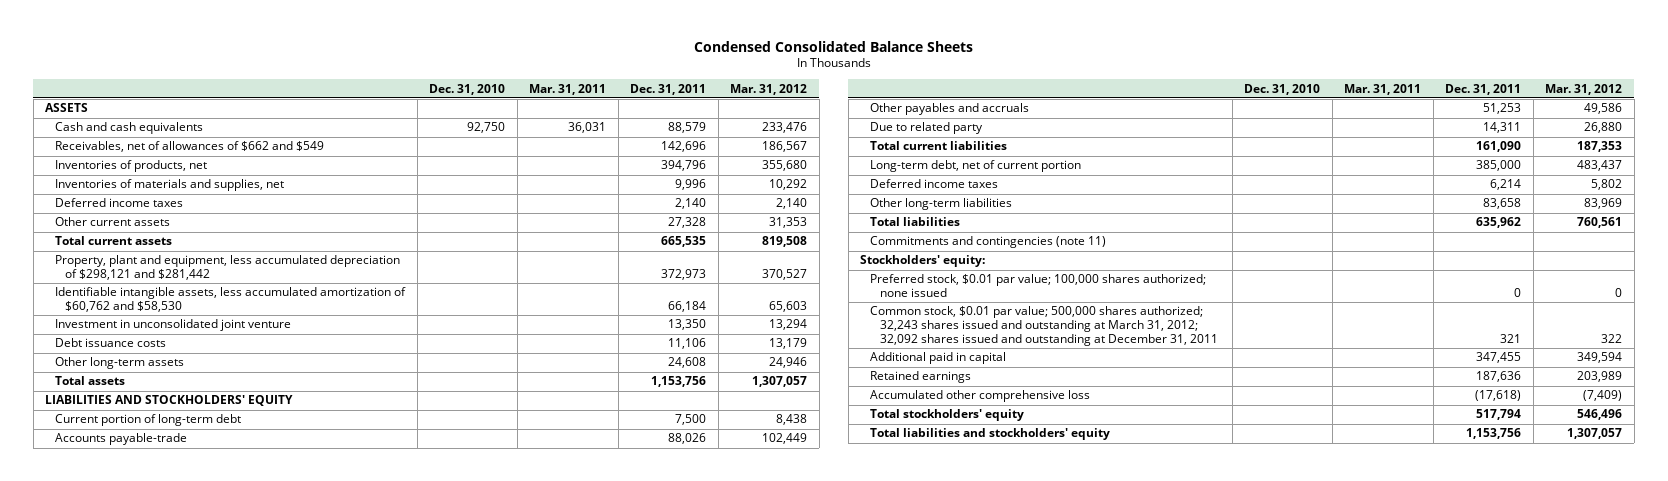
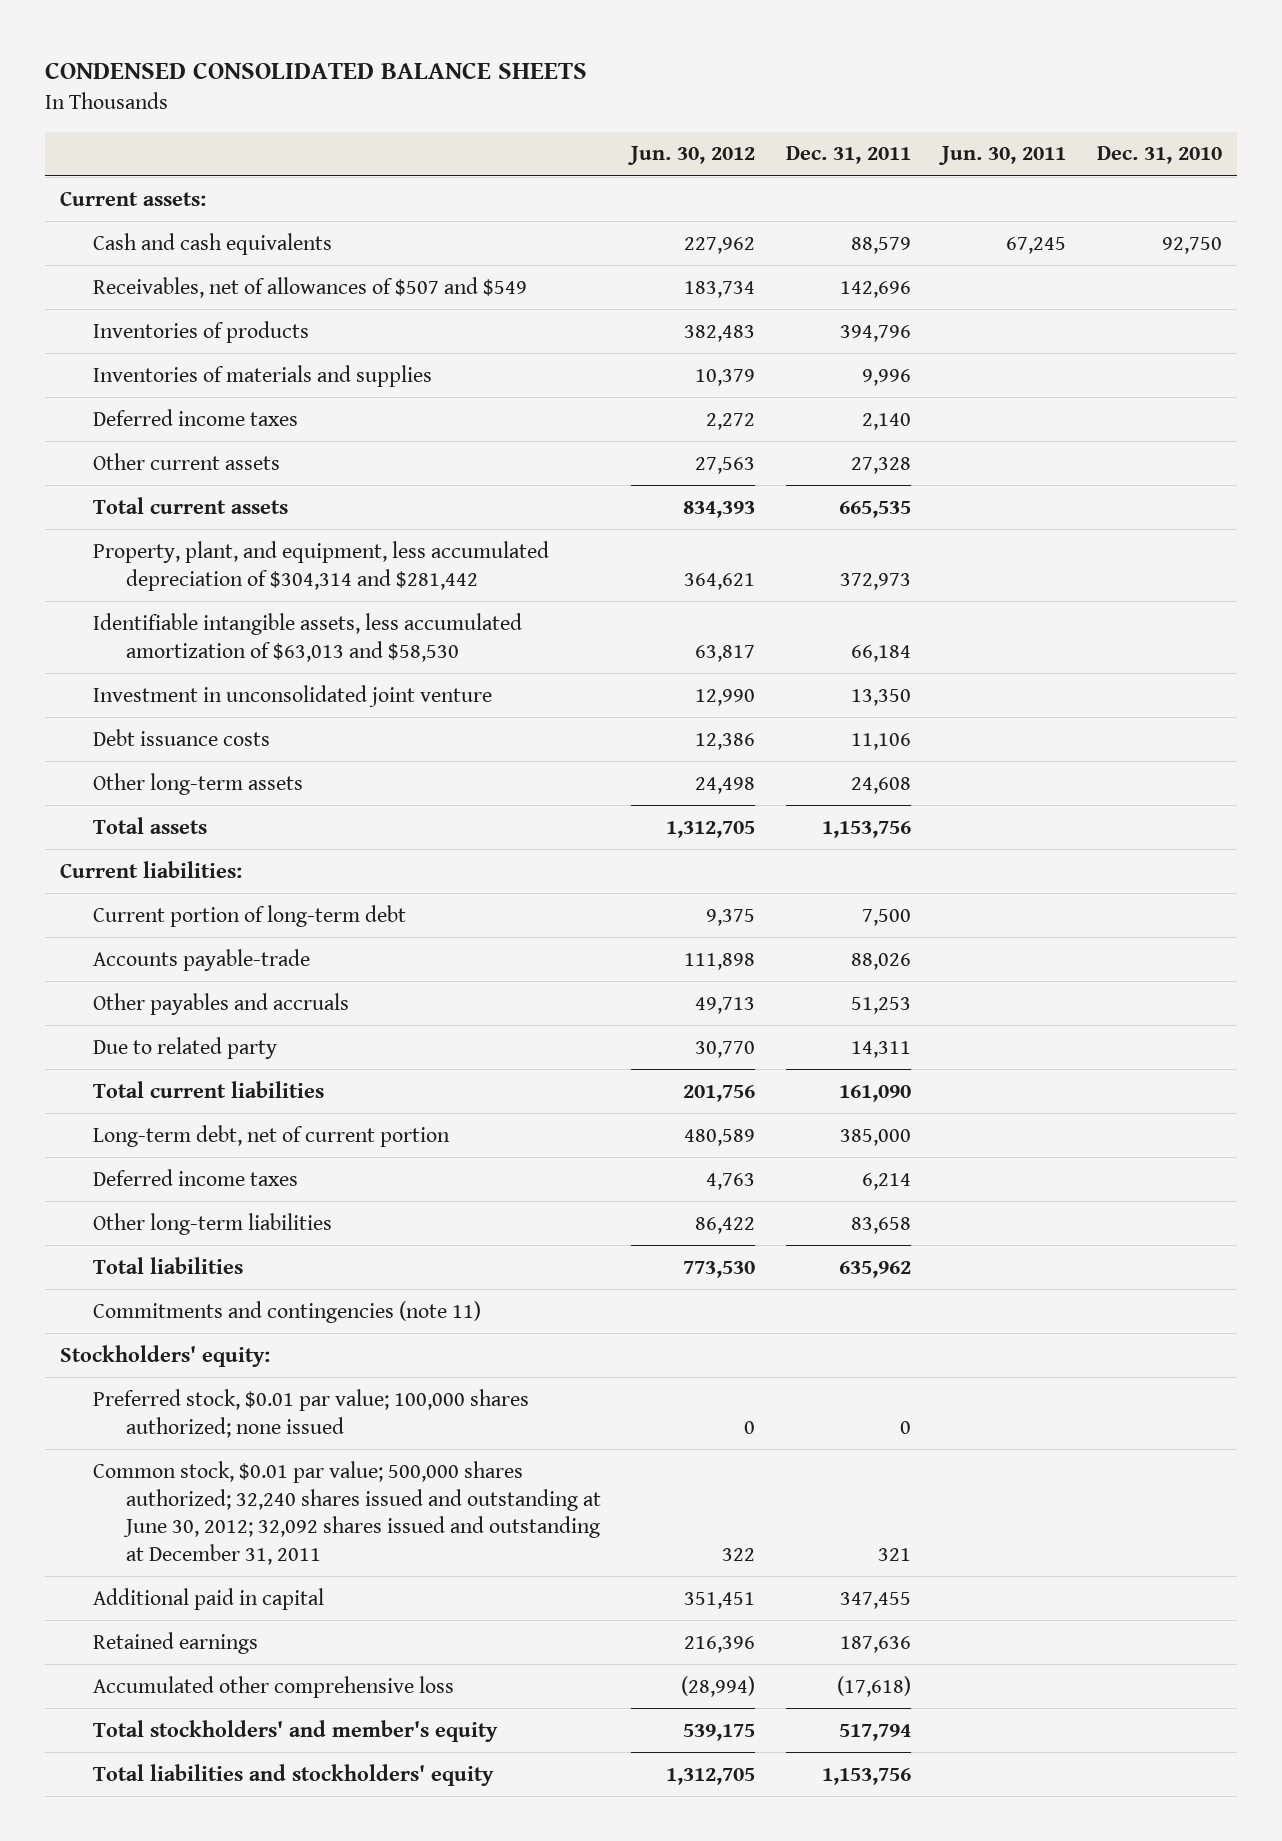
- Condensed Consolidated Balance Sheets
+ CONDENSED CONSOLIDATED BALANCE SHEETS
- | Dec. 31, 2010 | Mar. 31, 2011 | Dec. 31, 2011 | Mar. 31, 2012
+ | Jun. 30, 2012 | Dec. 31, 2011 | Jun. 30, 2011 | Dec. 31, 2010
- ASSETS
+ Current assets:
- Receivables, net of allowances of $662 and $549 | | | 142,696 | 186,567
- Inventories of products, net | | | 394,796 | 355,680
- Inventories of materials and supplies, net | | | 9,996 | 10,292
+ Receivables, net of allowances of $507 and $549 | 183,734 | 142,696 | |
+ Inventories of products | 382,483 | 394,796 | |
+ Inventories of materials and supplies | 10,379 | 9,996 | |
- Property, plant and equipment, less accumulated depreciation of $298,121 and $281,442 | | | 372,973 | 370,527
- Identifiable intangible assets, less accumulated amortization of $60,762 and $58,530 | | | 66,184 | 65,603
+ Property, plant, and equipment, less accumulated depreciation of $304,314 and $281,442 | 364,621 | 372,973 | |
+ Identifiable intangible assets, less accumulated amortization of $63,013 and $58,530 | 63,817 | 66,184 | |
- LIABILITIES AND STOCKHOLDERS' EQUITY
+ Current liabilities:
- Common stock, $0.01 par value; 500,000 shares authorized; 32,243 shares issued and outstanding at March 31, 2012; 32,092 shares issued and outstanding at December 31, 2011 | | | 321 | 322
+ Common stock, $0.01 par value; 500,000 shares authorized; 32,240 shares issued and outstanding at June 30, 2012; 32,092 shares issued and outstanding at December 31, 2011 | 322 | 321 | |
- Total stockholders' equity | | | 517,794 | 546,496
+ Total stockholders' and member's equity | 539,175 | 517,794 | |

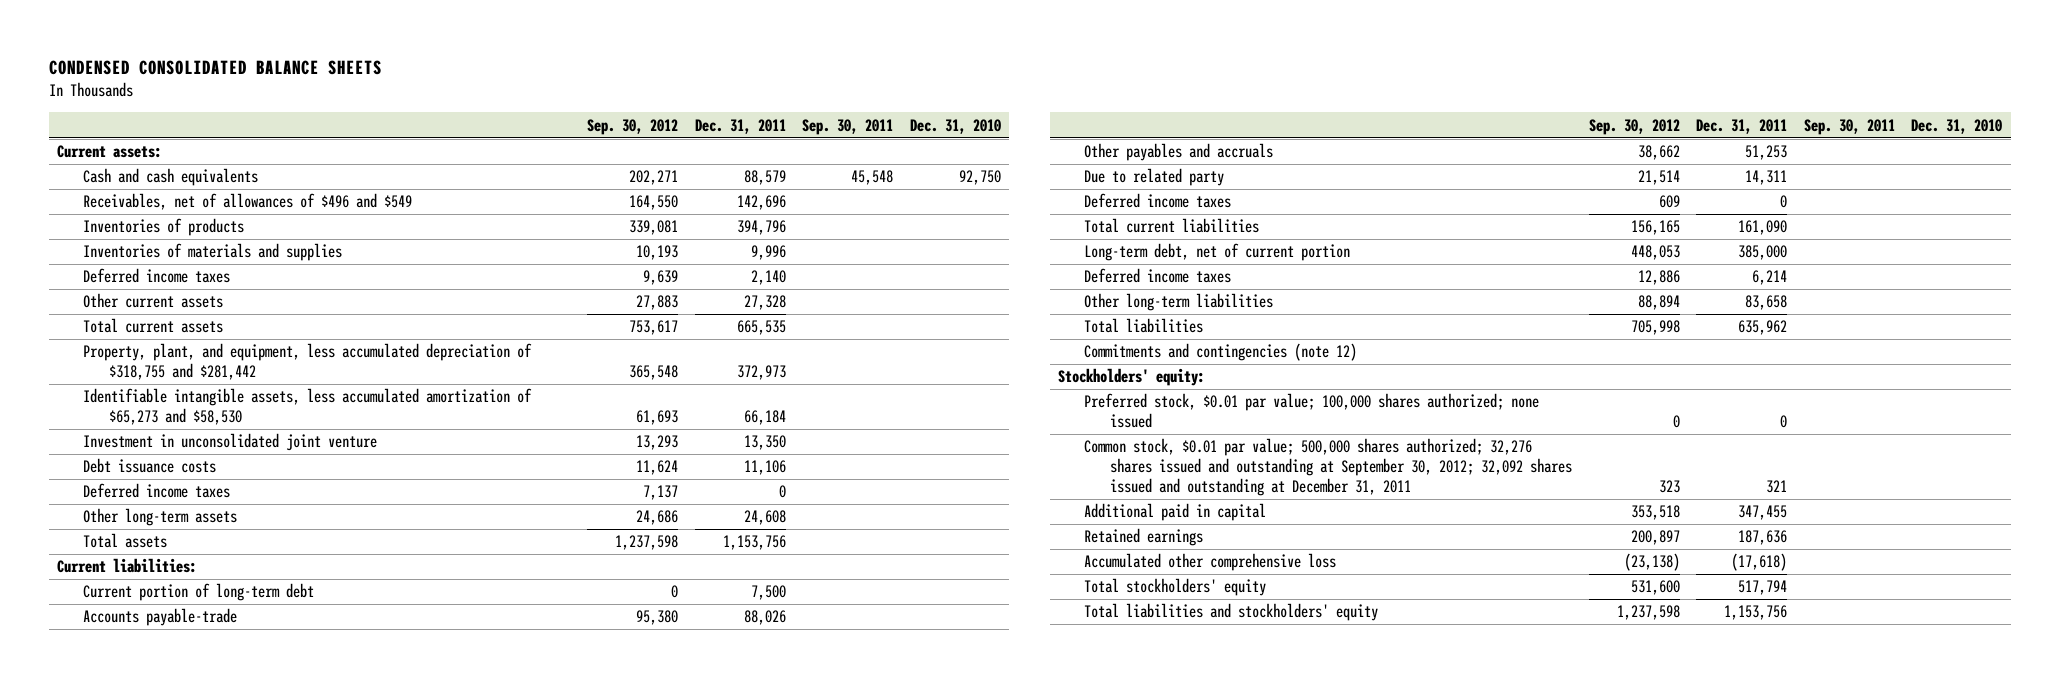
- | Jun. 30, 2012 | Dec. 31, 2011 | Jun. 30, 2011 | Dec. 31, 2010
+ | Sep. 30, 2012 | Dec. 31, 2011 | Sep. 30, 2011 | Dec. 31, 2010
- Receivables, net of allowances of $507 and $549 | 183,734 | 142,696 | |
+ Receivables, net of allowances of $496 and $549 | 164,550 | 142,696 | |
- Property, plant, and equipment, less accumulated depreciation of $304,314 and $281,442 | 364,621 | 372,973 | |
- Identifiable intangible assets, less accumulated amortization of $63,013 and $58,530 | 63,817 | 66,184 | |
+ Property, plant, and equipment, less accumulated depreciation of $318,755 and $281,442 | 365,548 | 372,973 | |
+ Identifiable intangible assets, less accumulated amortization of $65,273 and $58,530 | 61,693 | 66,184 | |
+ Deferred income taxes | 7,137 | 0 | |
+ Deferred income taxes | 609 | 0 | |
- Commitments and contingencies (note 11)
+ Commitments and contingencies (note 12)
- Common stock, $0.01 par value; 500,000 shares authorized; 32,240 shares issued and outstanding at June 30, 2012; 32,092 shares issued and outstanding at December 31, 2011 | 322 | 321 | |
+ Common stock, $0.01 par value; 500,000 shares authorized; 32,276 shares issued and outstanding at September 30, 2012; 32,092 shares issued and outstanding at December 31, 2011 | 323 | 321 | |
- Total stockholders' and member's equity | 539,175 | 517,794 | |
+ Total stockholders' equity | 531,600 | 517,794 | |

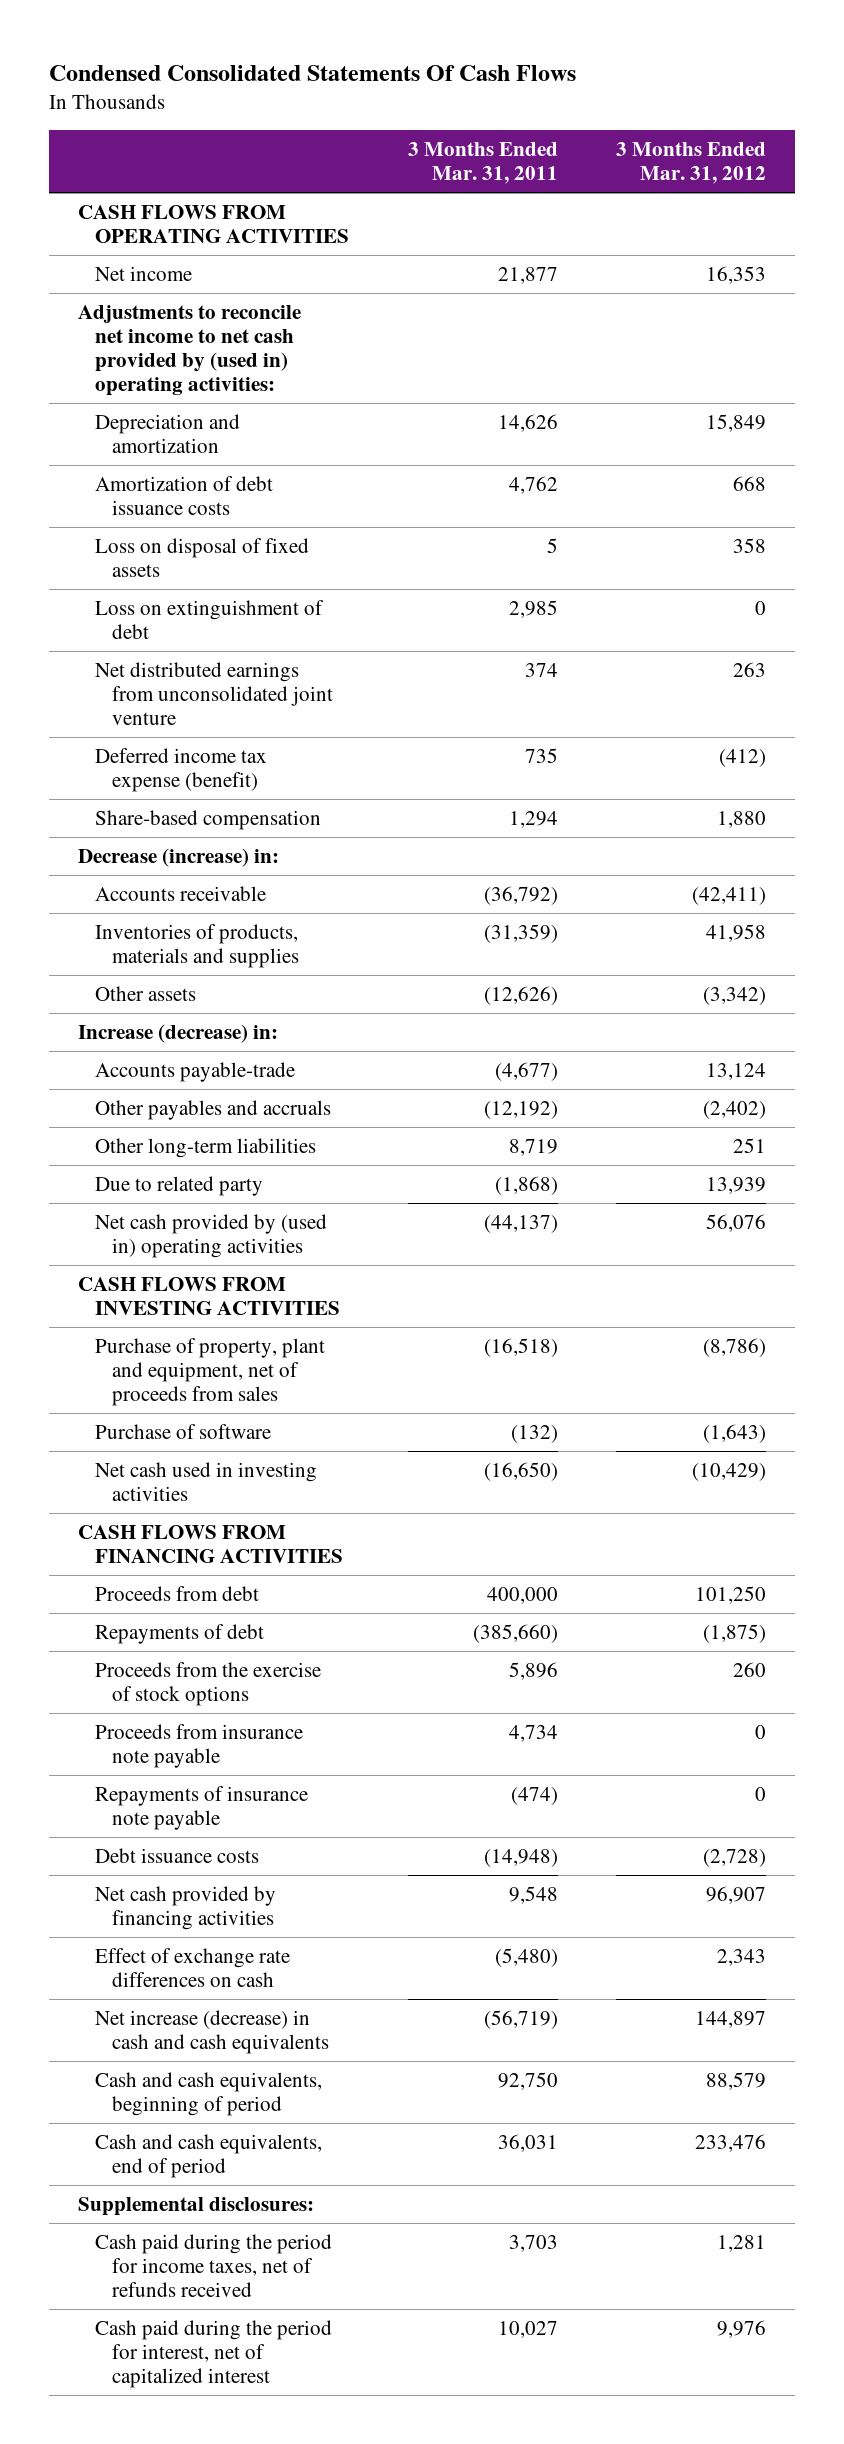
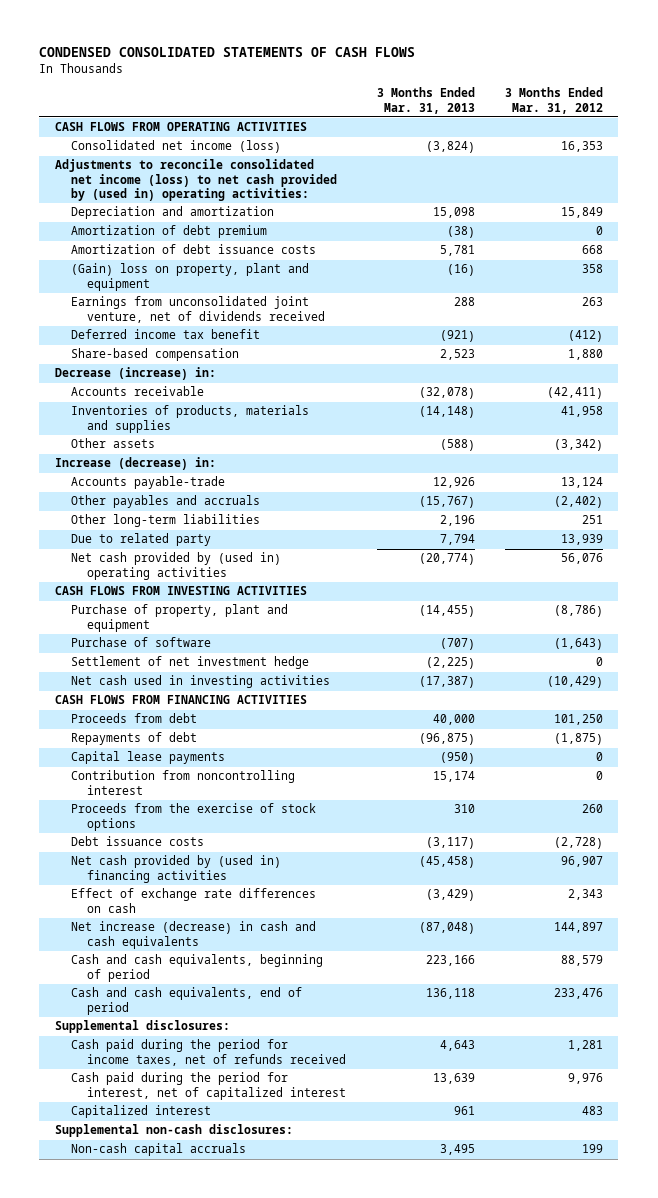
- Condensed Consolidated Statements Of Cash Flows
+ CONDENSED CONSOLIDATED STATEMENTS OF CASH FLOWS
- | 3 Months Ended Mar. 31, 2011 | 3 Months Ended Mar. 31, 2012
+ | 3 Months Ended Mar. 31, 2013 | 3 Months Ended Mar. 31, 2012
- Net income | 21,877 | 16,353
- Adjustments to reconcile net income to net cash provided by (used in) operating activities:
+ Consolidated net income (loss) | (3,824) | 16,353
+ Adjustments to reconcile consolidated net income (loss) to net cash provided by (used in) operating activities:
+ Amortization of debt premium | (38) | 0
- Loss on disposal of fixed assets | 5 | 358
- Loss on extinguishment of debt | 2,985 | 0
- Net distributed earnings from unconsolidated joint venture | 374 | 263
- Deferred income tax expense (benefit) | 735 | (412)
+ (Gain) loss on property, plant and equipment | (16) | 358
+ Earnings from unconsolidated joint venture, net of dividends received | 288 | 263
+ Deferred income tax benefit | (921) | (412)
- Purchase of property, plant and equipment, net of proceeds from sales | (16,518) | (8,786)
+ Purchase of property, plant and equipment | (14,455) | (8,786)
+ Settlement of net investment hedge | (2,225) | 0
+ Capital lease payments | (950) | 0
+ Contribution from noncontrolling interest | 15,174 | 0
- Proceeds from insurance note payable | 4,734 | 0
- Repayments of insurance note payable | (474) | 0
- Net cash provided by financing activities | 9,548 | 96,907
+ Net cash provided by (used in) financing activities | (45,458) | 96,907
+ Capitalized interest | 961 | 483
+ Supplemental non-cash disclosures:
+ Non-cash capital accruals | 3,495 | 199

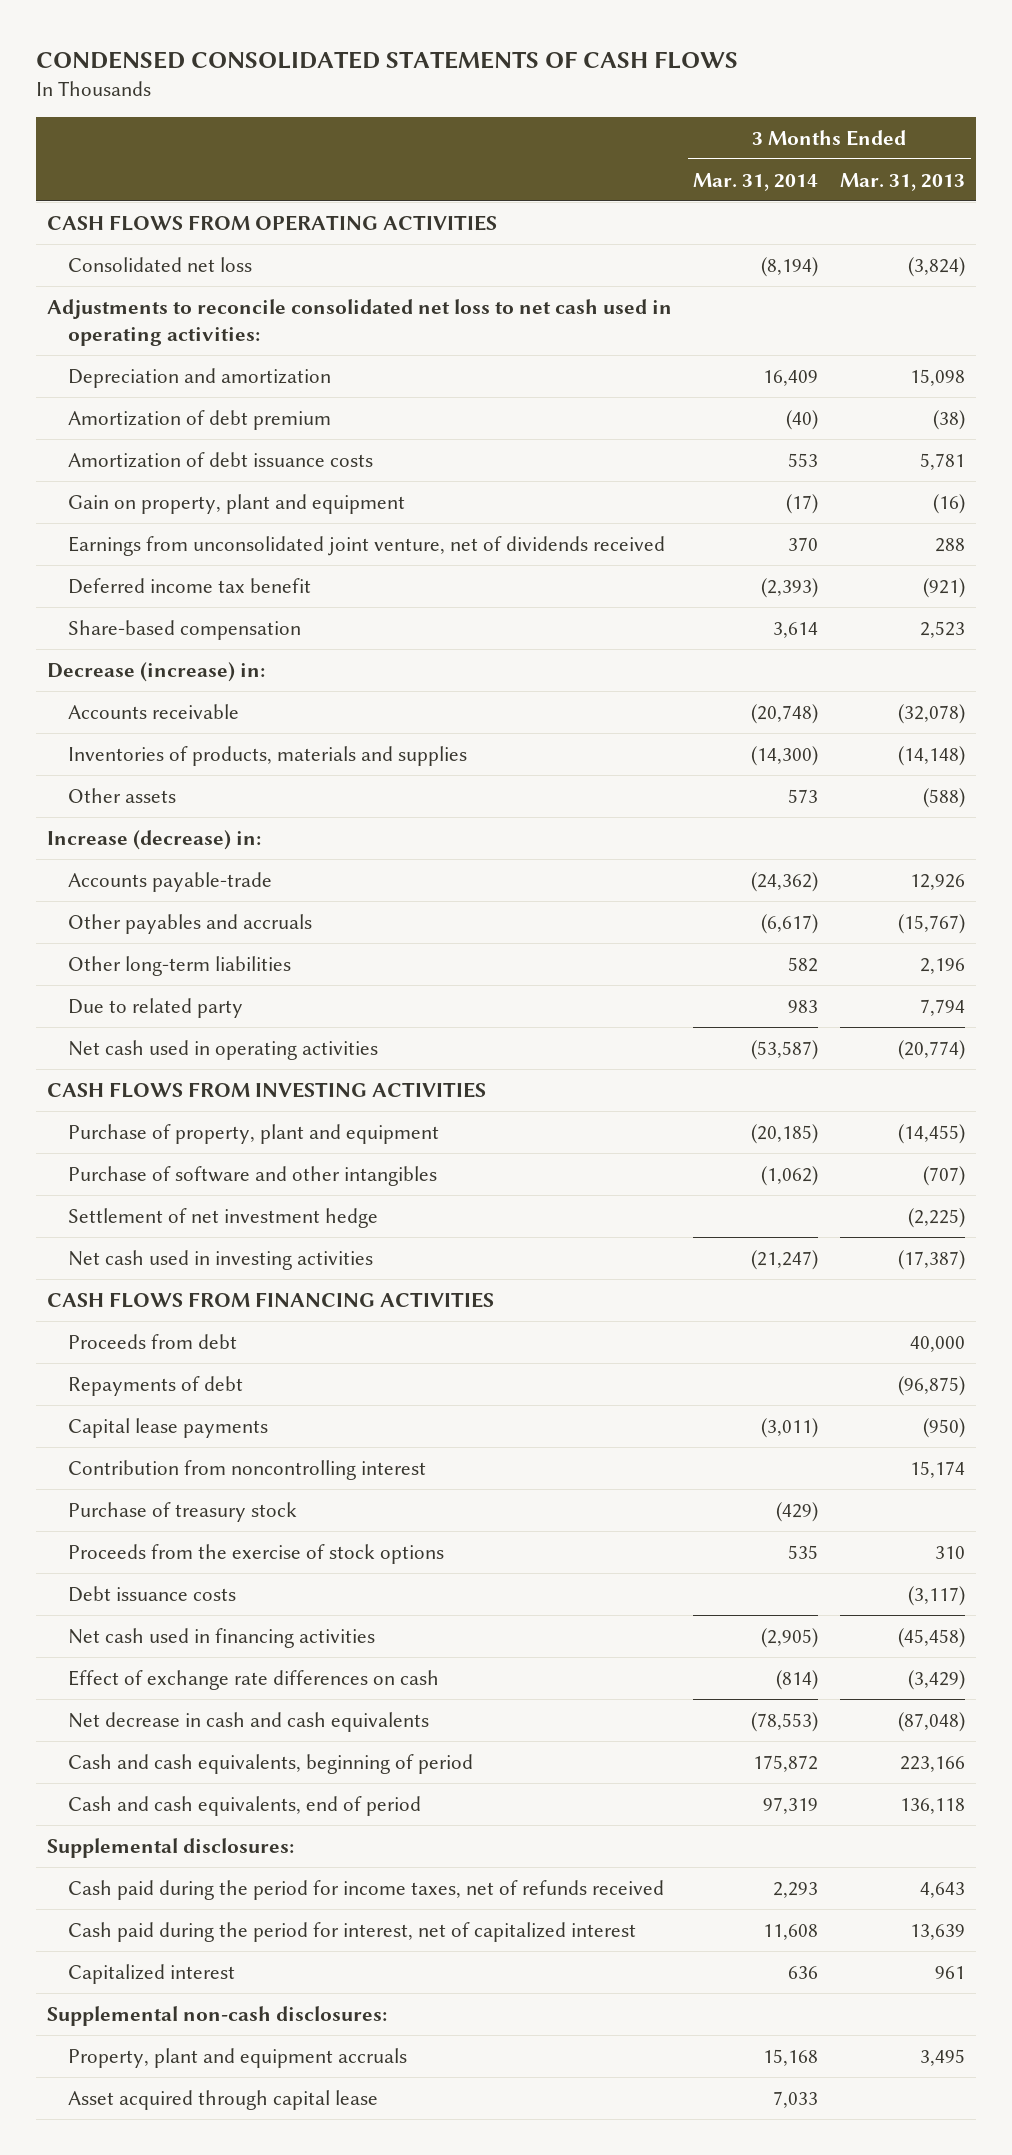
- | 3 Months Ended Mar. 31, 2013 | 3 Months Ended Mar. 31, 2012
+ | 3 Months Ended Mar. 31, 2014 | 3 Months Ended Mar. 31, 2013
- Consolidated net income (loss) | (3,824) | 16,353
- Adjustments to reconcile consolidated net income (loss) to net cash provided by (used in) operating activities:
+ Consolidated net loss | (8,194) | (3,824)
+ Adjustments to reconcile consolidated net loss to net cash used in operating activities:
- (Gain) loss on property, plant and equipment | (16) | 358
+ Gain on property, plant and equipment | (17) | (16)
- Net cash provided by (used in) operating activities | (20,774) | 56,076
+ Net cash used in operating activities | (53,587) | (20,774)
- Purchase of software | (707) | (1,643)
+ Purchase of software and other intangibles | (1,062) | (707)
+ Purchase of treasury stock | (429) |
- Net cash provided by (used in) financing activities | (45,458) | 96,907
+ Net cash used in financing activities | (2,905) | (45,458)
- Net increase (decrease) in cash and cash equivalents | (87,048) | 144,897
+ Net decrease in cash and cash equivalents | (78,553) | (87,048)
- Non-cash capital accruals | 3,495 | 199
+ Property, plant and equipment accruals | 15,168 | 3,495
+ Asset acquired through capital lease | 7,033 |

